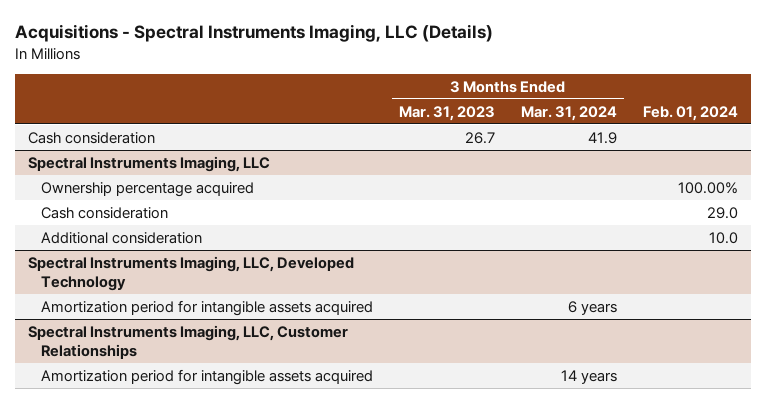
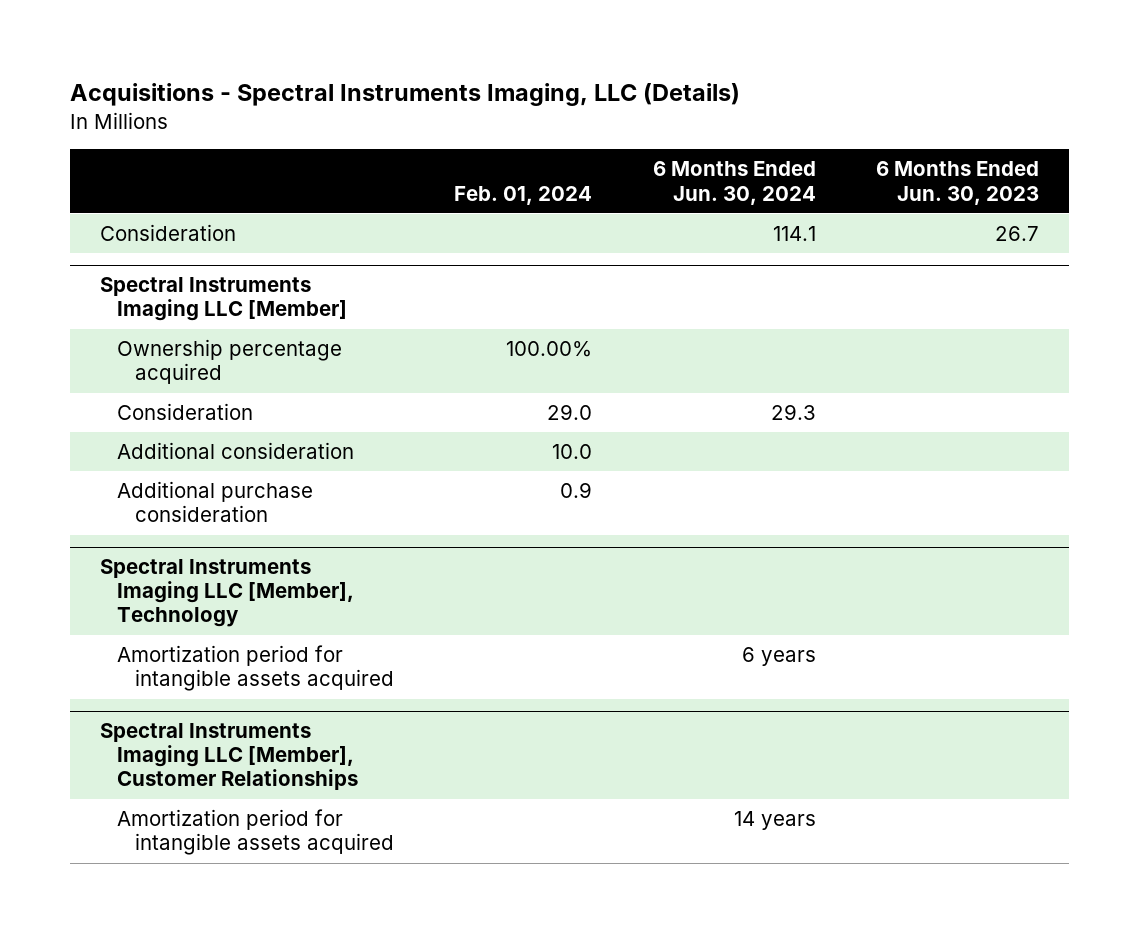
- | 3 Months Ended Mar. 31, 2023 | 3 Months Ended Mar. 31, 2024 | Feb. 01, 2024
+ | Feb. 01, 2024 | 6 Months Ended Jun. 30, 2024 | 6 Months Ended Jun. 30, 2023
- Cash consideration | 26.7 | 41.9 |
- Spectral Instruments Imaging, LLC
+ Consideration | | 114.1 | 26.7
+ Spectral Instruments Imaging LLC [Member]
- Cash consideration | | | 29.0
+ Consideration | 29.0 | 29.3 |
- Spectral Instruments Imaging, LLC, Developed Technology
+ Additional purchase consideration | 0.9 | |
+ Spectral Instruments Imaging LLC [Member], Technology
- Spectral Instruments Imaging, LLC, Customer Relationships
+ Spectral Instruments Imaging LLC [Member], Customer Relationships

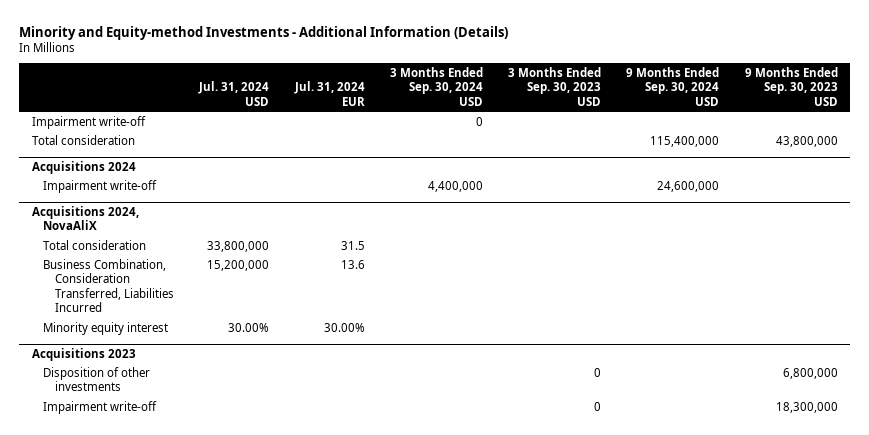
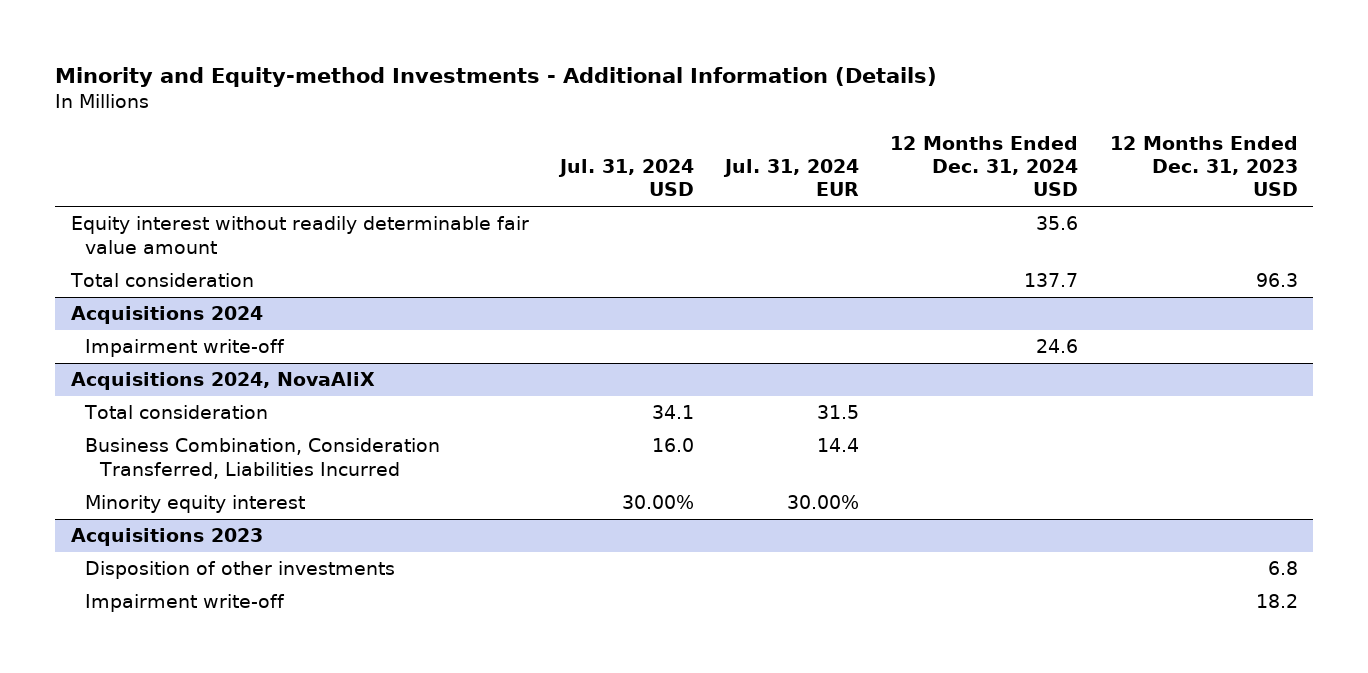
- | Jul. 31, 2024 USD | Jul. 31, 2024 EUR | 3 Months Ended Sep. 30, 2024 USD | 3 Months Ended Sep. 30, 2023 USD | 9 Months Ended Sep. 30, 2024 USD | 9 Months Ended Sep. 30, 2023 USD
+ | Jul. 31, 2024 USD | Jul. 31, 2024 EUR | 12 Months Ended Dec. 31, 2024 USD | 12 Months Ended Dec. 31, 2023 USD
- Impairment write-off | | | 0 | | |
+ Equity interest without readily determinable fair value amount | | | 35.6 |
@ Acquisitions 2024, NovaAliX
- Total consideration | 33,800,000 | 31.5 | | | |
- Business Combination, Consideration Transferred, Liabilities Incurred | 15,200,000 | 13.6 | | | |
+ Total consideration | 34.1 | 31.5 | |
+ Business Combination, Consideration Transferred, Liabilities Incurred | 16.0 | 14.4 | |

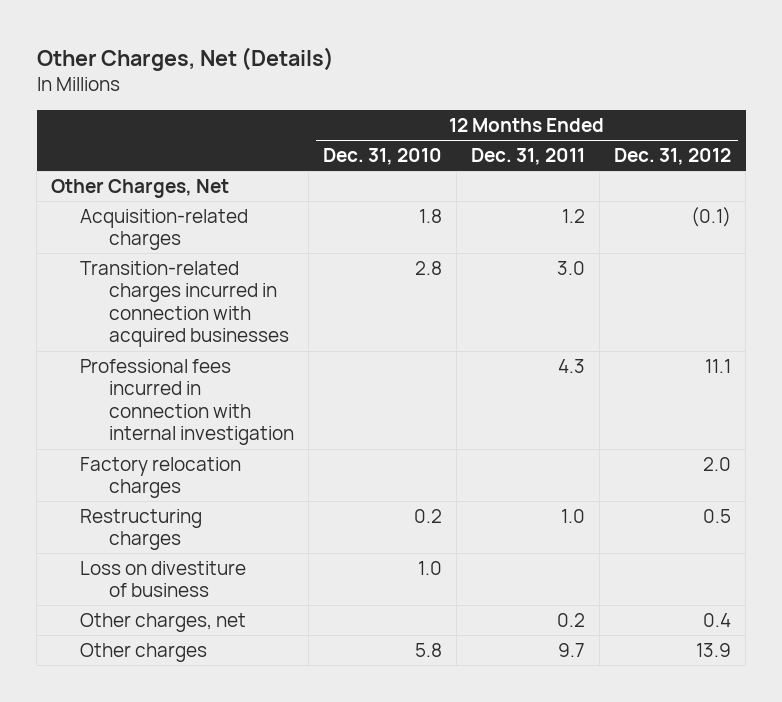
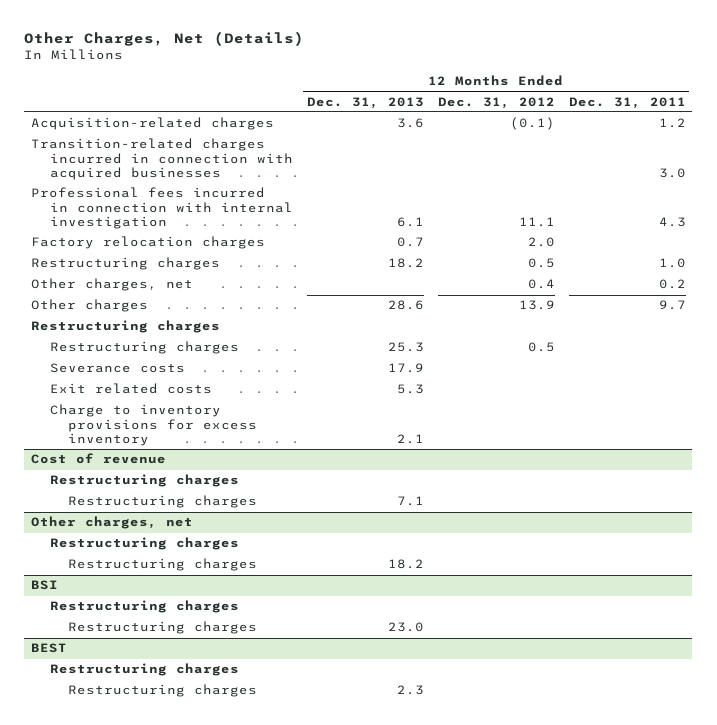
- | 12 Months Ended Dec. 31, 2010 | 12 Months Ended Dec. 31, 2011 | 12 Months Ended Dec. 31, 2012
+ | 12 Months Ended Dec. 31, 2013 | 12 Months Ended Dec. 31, 2012 | 12 Months Ended Dec. 31, 2011
- Other Charges, Net
- Loss on divestiture of business | 1.0 | |
+ Restructuring charges
+ Restructuring charges | 25.3 | 0.5 |
+ Severance costs | 17.9 | |
+ Exit related costs | 5.3 | |
+ Charge to inventory provisions for excess inventory | 2.1 | |
+ Cost of revenue
+ Restructuring charges
+ Restructuring charges | 7.1 | |
+ Other charges, net
+ Restructuring charges
+ Restructuring charges | 18.2 | |
+ BSI
+ Restructuring charges
+ Restructuring charges | 23.0 | |
+ BEST
+ Restructuring charges
+ Restructuring charges | 2.3 | |

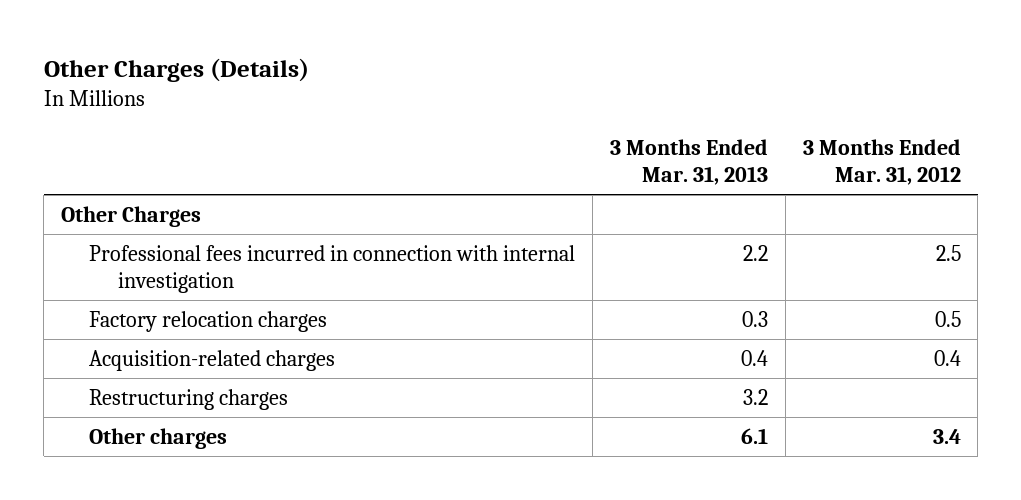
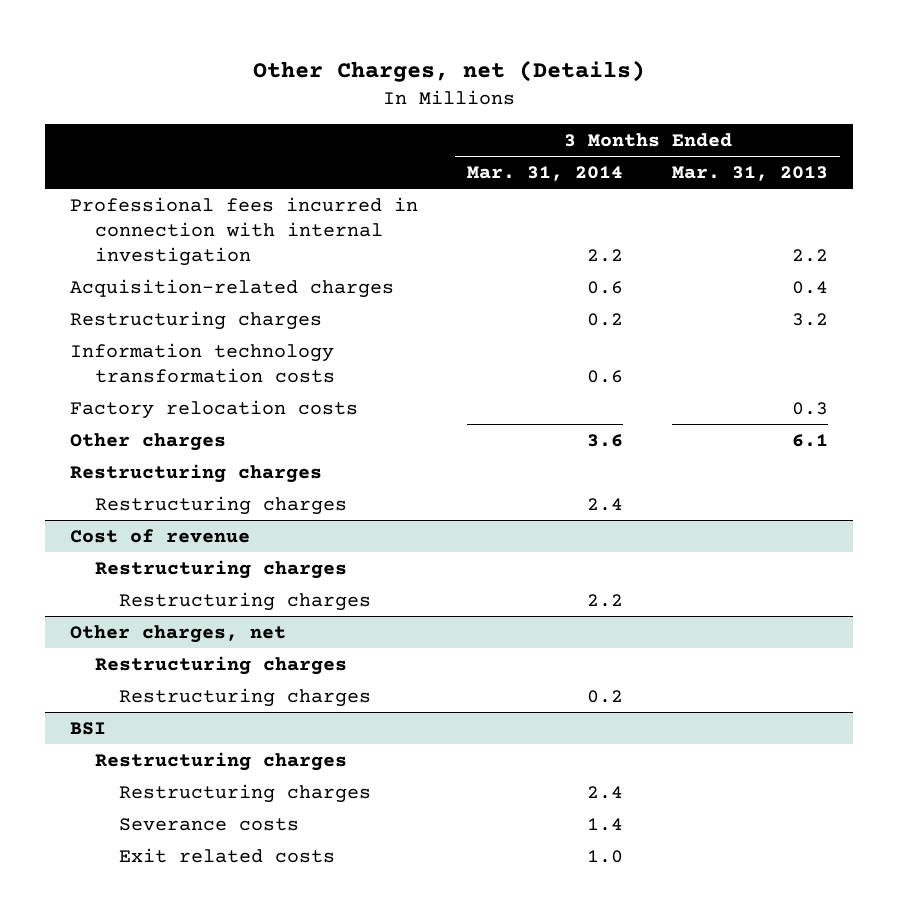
- Other Charges (Details)
+ Other Charges, net (Details)
- | 3 Months Ended Mar. 31, 2013 | 3 Months Ended Mar. 31, 2012
+ | 3 Months Ended Mar. 31, 2014 | 3 Months Ended Mar. 31, 2013
- Other Charges
- Factory relocation charges | 0.3 | 0.5
+ Information technology transformation costs | 0.6 |
+ Factory relocation costs | | 0.3
+ Restructuring charges
+ Restructuring charges | 2.4 |
+ Cost of revenue
+ Restructuring charges
+ Restructuring charges | 2.2 |
+ Other charges, net
+ Restructuring charges
+ Restructuring charges | 0.2 |
+ BSI
+ Restructuring charges
+ Restructuring charges | 2.4 |
+ Severance costs | 1.4 |
+ Exit related costs | 1.0 |

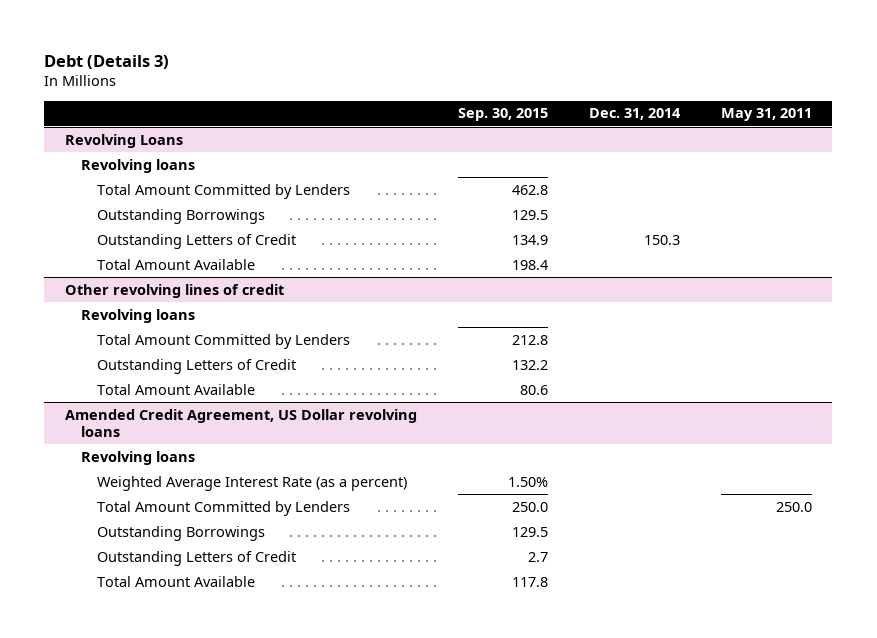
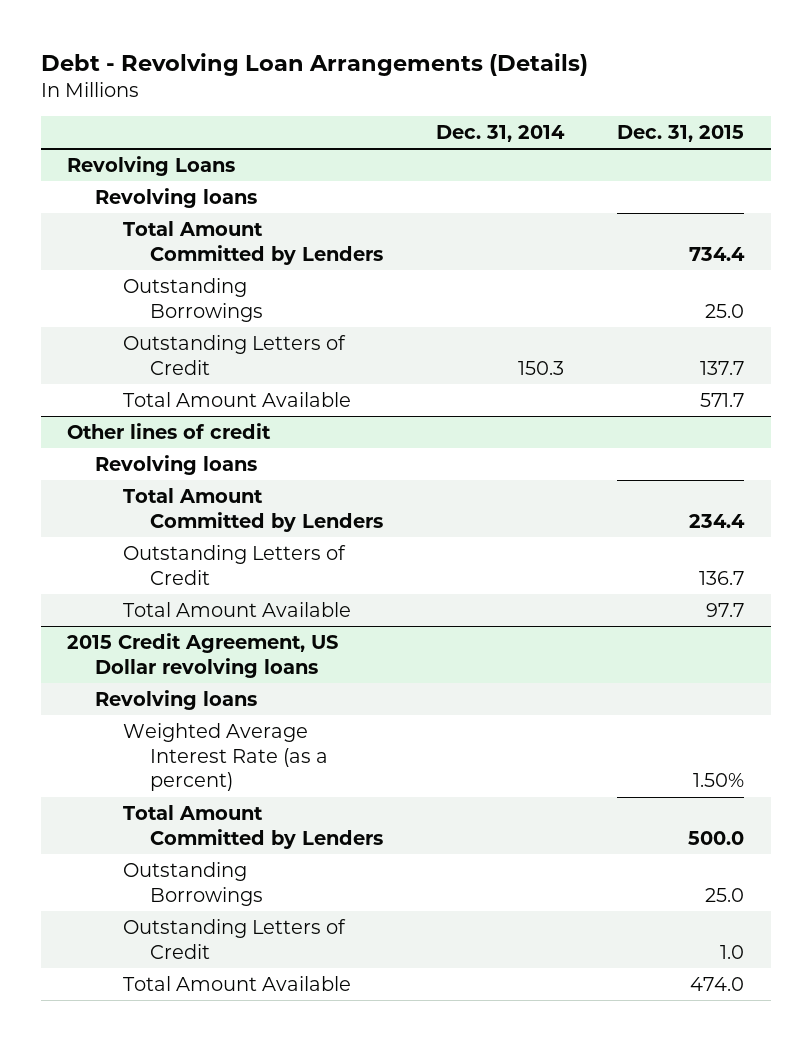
- Debt (Details 3)
+ Debt - Revolving Loan Arrangements (Details)
- | Sep. 30, 2015 | Dec. 31, 2014 | May 31, 2011
+ | Dec. 31, 2014 | Dec. 31, 2015
- Other revolving lines of credit
+ Other lines of credit
- Amended Credit Agreement, US Dollar revolving loans
+ 2015 Credit Agreement, US Dollar revolving loans

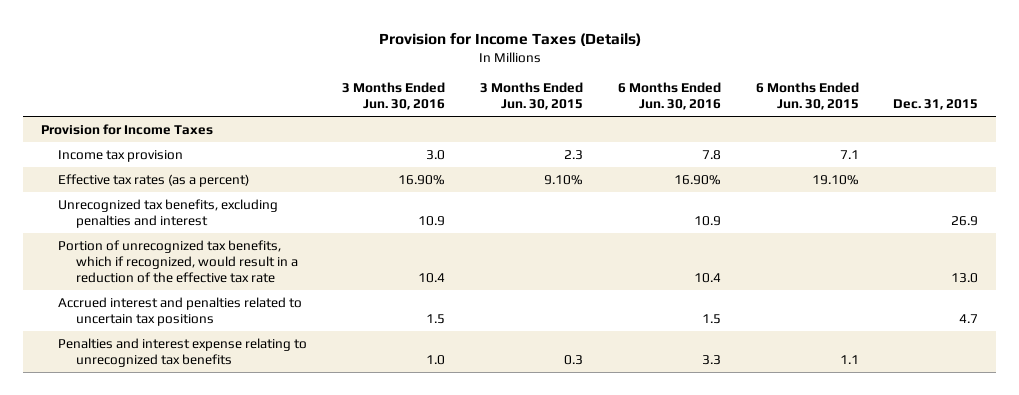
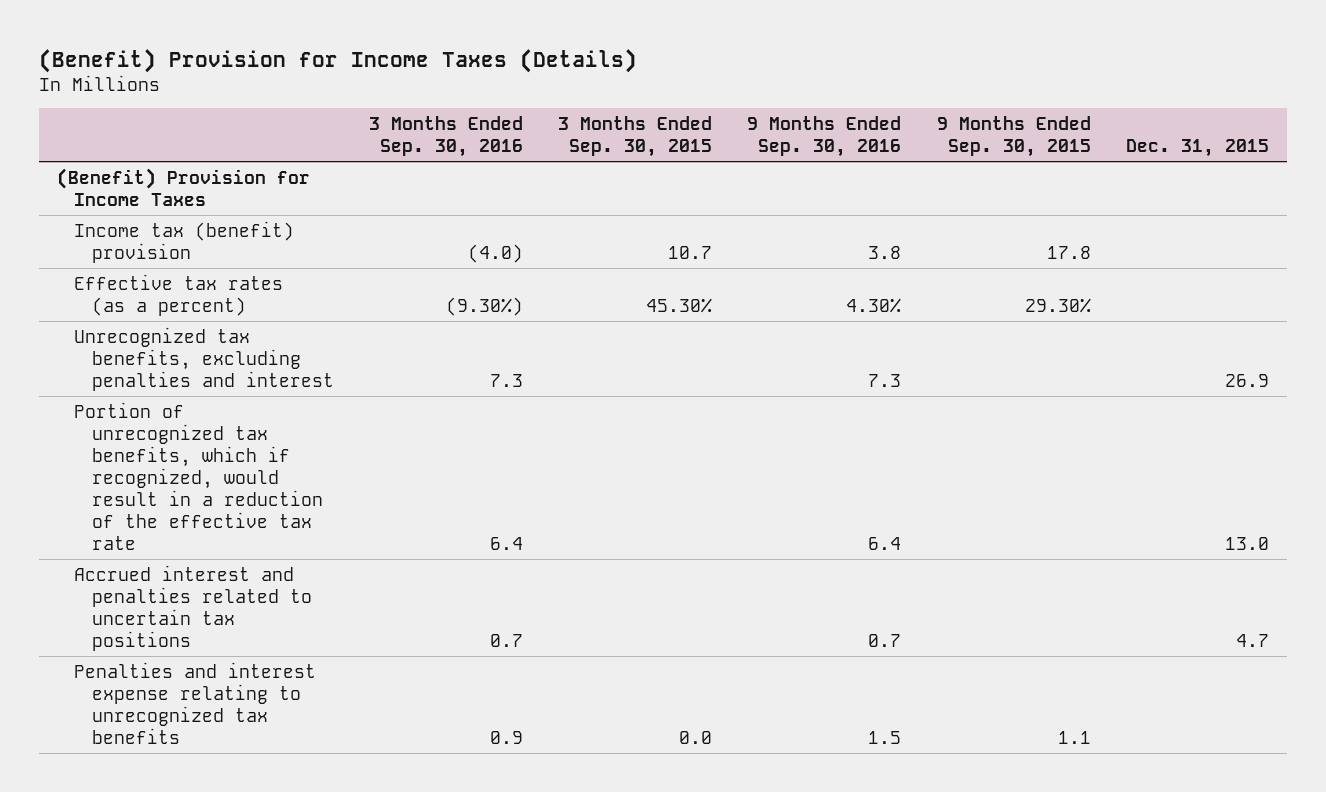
- Provision for Income Taxes (Details)
+ (Benefit) Provision for Income Taxes (Details)
- | 3 Months Ended Jun. 30, 2016 | 3 Months Ended Jun. 30, 2015 | 6 Months Ended Jun. 30, 2016 | 6 Months Ended Jun. 30, 2015 | Dec. 31, 2015
+ | 3 Months Ended Sep. 30, 2016 | 3 Months Ended Sep. 30, 2015 | 9 Months Ended Sep. 30, 2016 | 9 Months Ended Sep. 30, 2015 | Dec. 31, 2015
- Provision for Income Taxes
- Income tax provision | 3.0 | 2.3 | 7.8 | 7.1 |
+ (Benefit) Provision for Income Taxes
+ Income tax (benefit) provision | (4.0) | 10.7 | 3.8 | 17.8 |

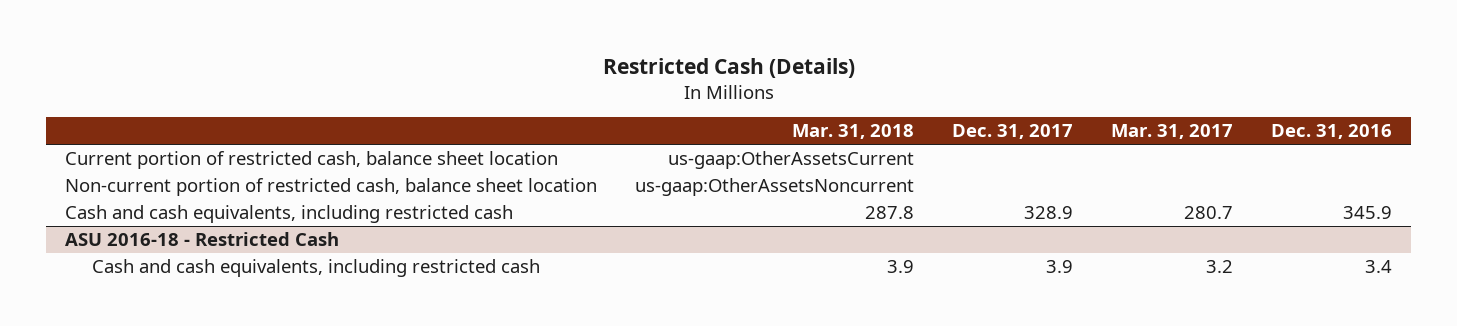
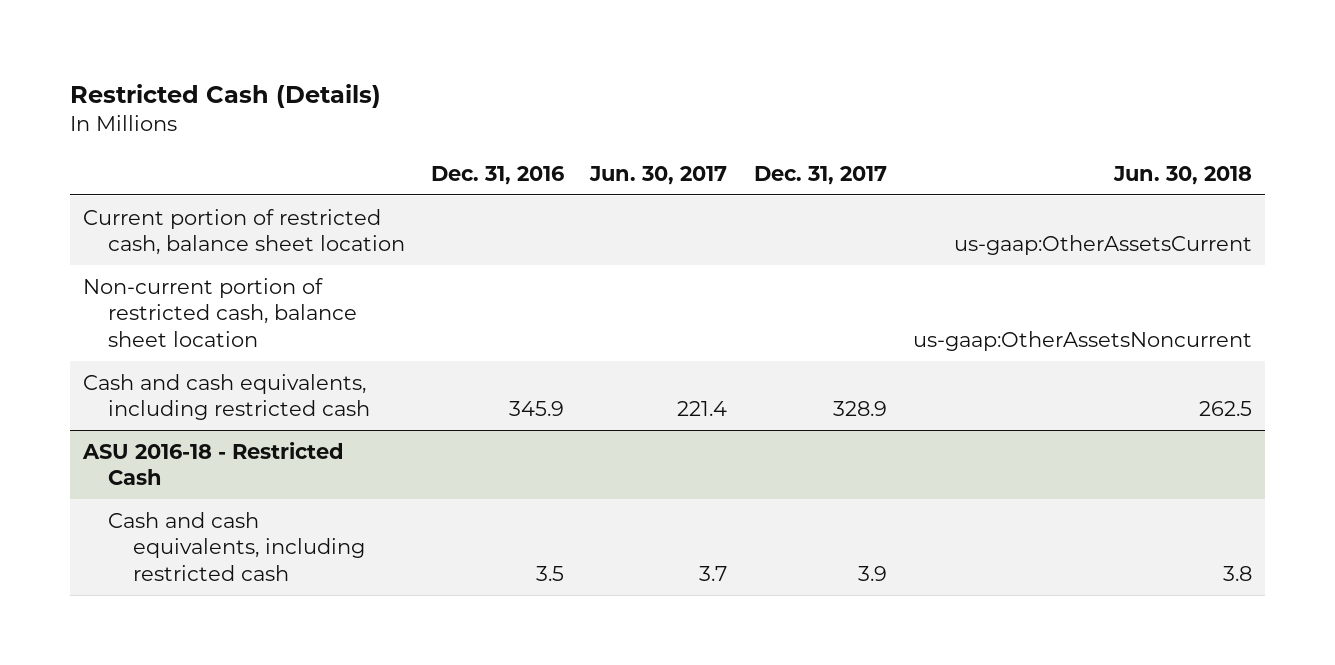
- | Mar. 31, 2018 | Dec. 31, 2017 | Mar. 31, 2017 | Dec. 31, 2016
+ | Dec. 31, 2016 | Jun. 30, 2017 | Dec. 31, 2017 | Jun. 30, 2018
@ ASU 2016-18 - Restricted Cash
- Cash and cash equivalents, including restricted cash | 3.9 | 3.9 | 3.2 | 3.4
+ Cash and cash equivalents, including restricted cash | 3.5 | 3.7 | 3.9 | 3.8

